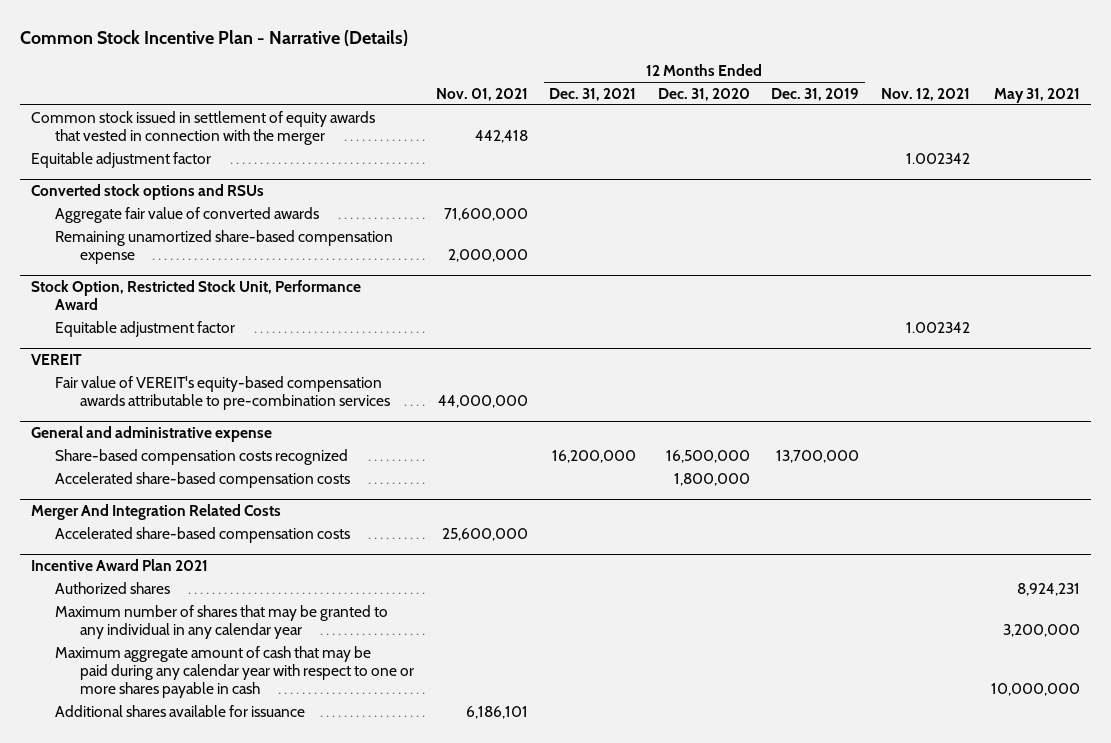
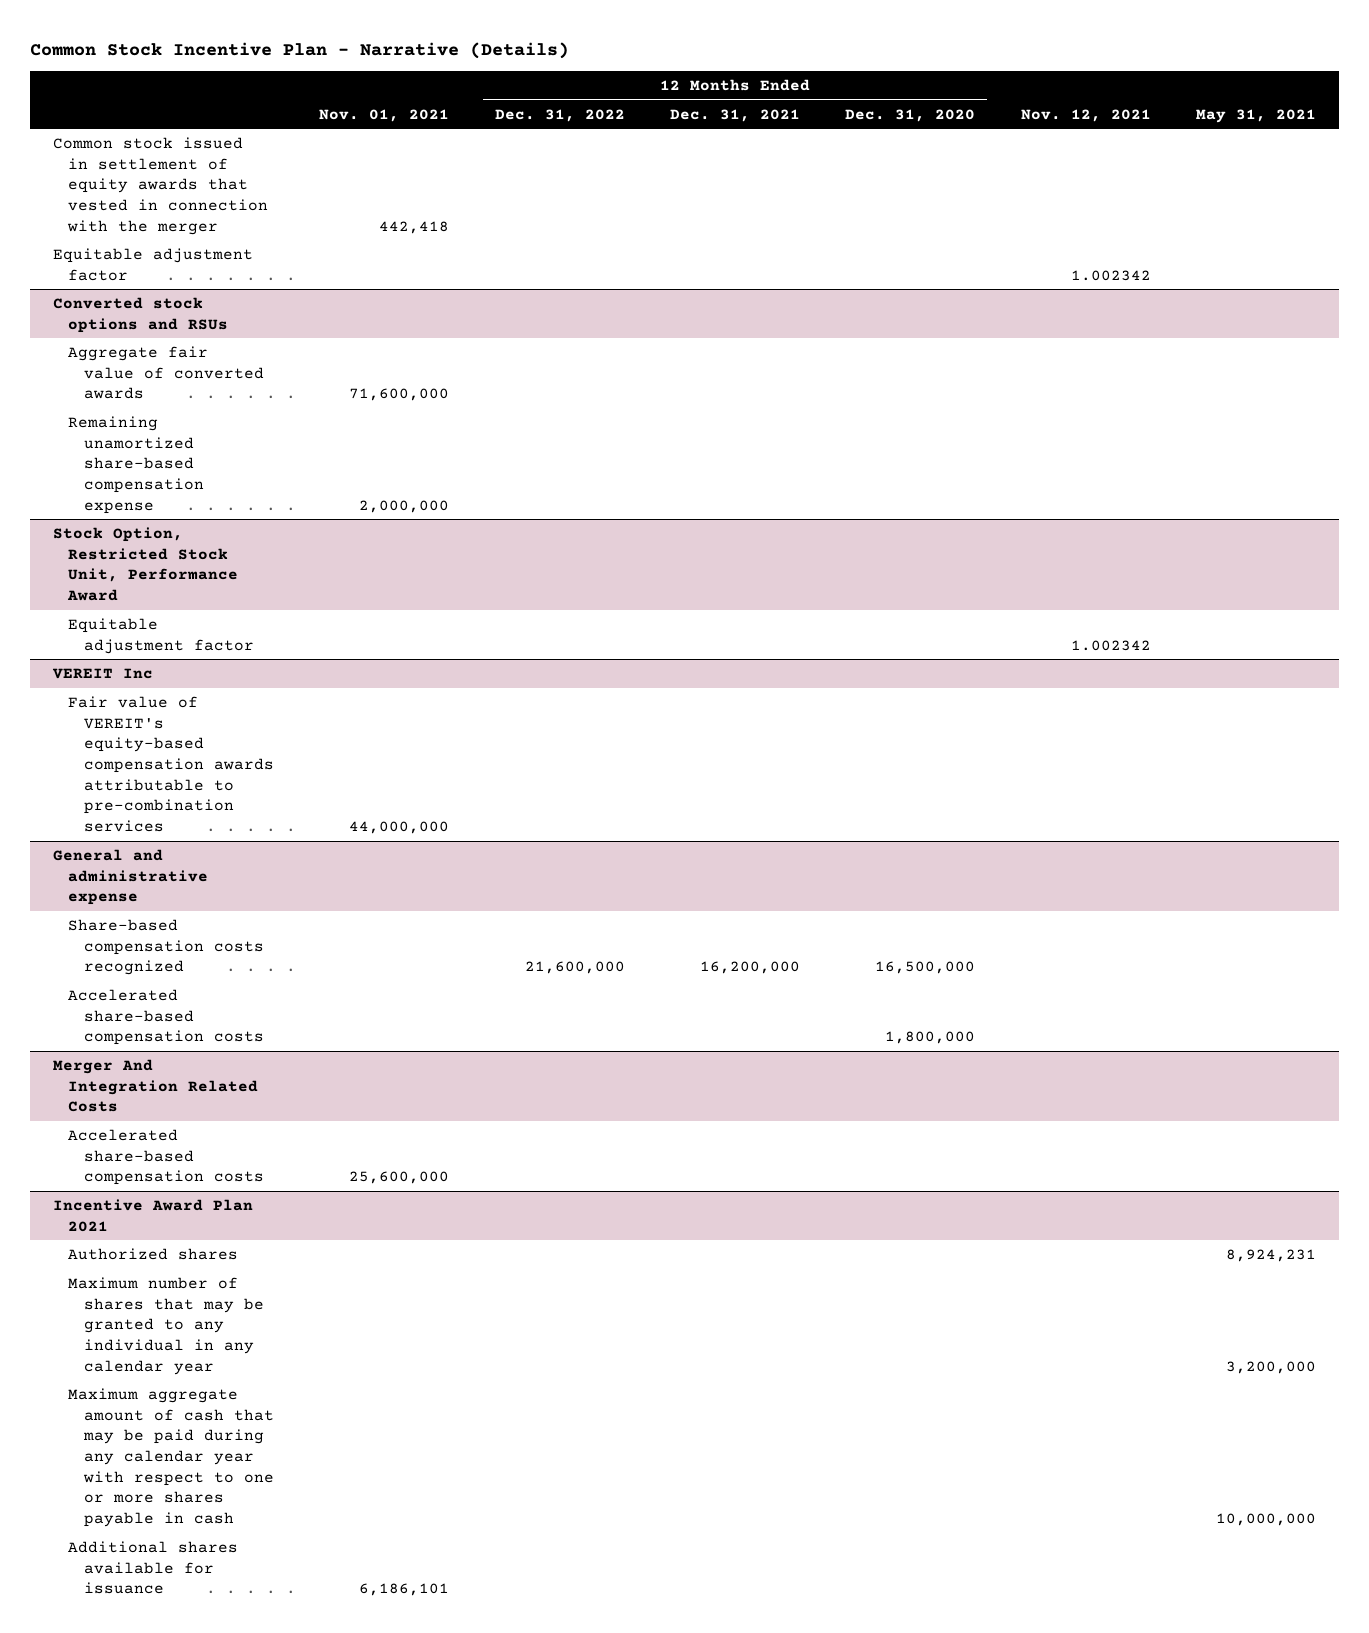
- | Nov. 01, 2021 | 12 Months Ended Dec. 31, 2021 | 12 Months Ended Dec. 31, 2020 | 12 Months Ended Dec. 31, 2019 | Nov. 12, 2021 | May 31, 2021
+ | Nov. 01, 2021 | 12 Months Ended Dec. 31, 2022 | 12 Months Ended Dec. 31, 2021 | 12 Months Ended Dec. 31, 2020 | Nov. 12, 2021 | May 31, 2021
- VEREIT
+ VEREIT Inc

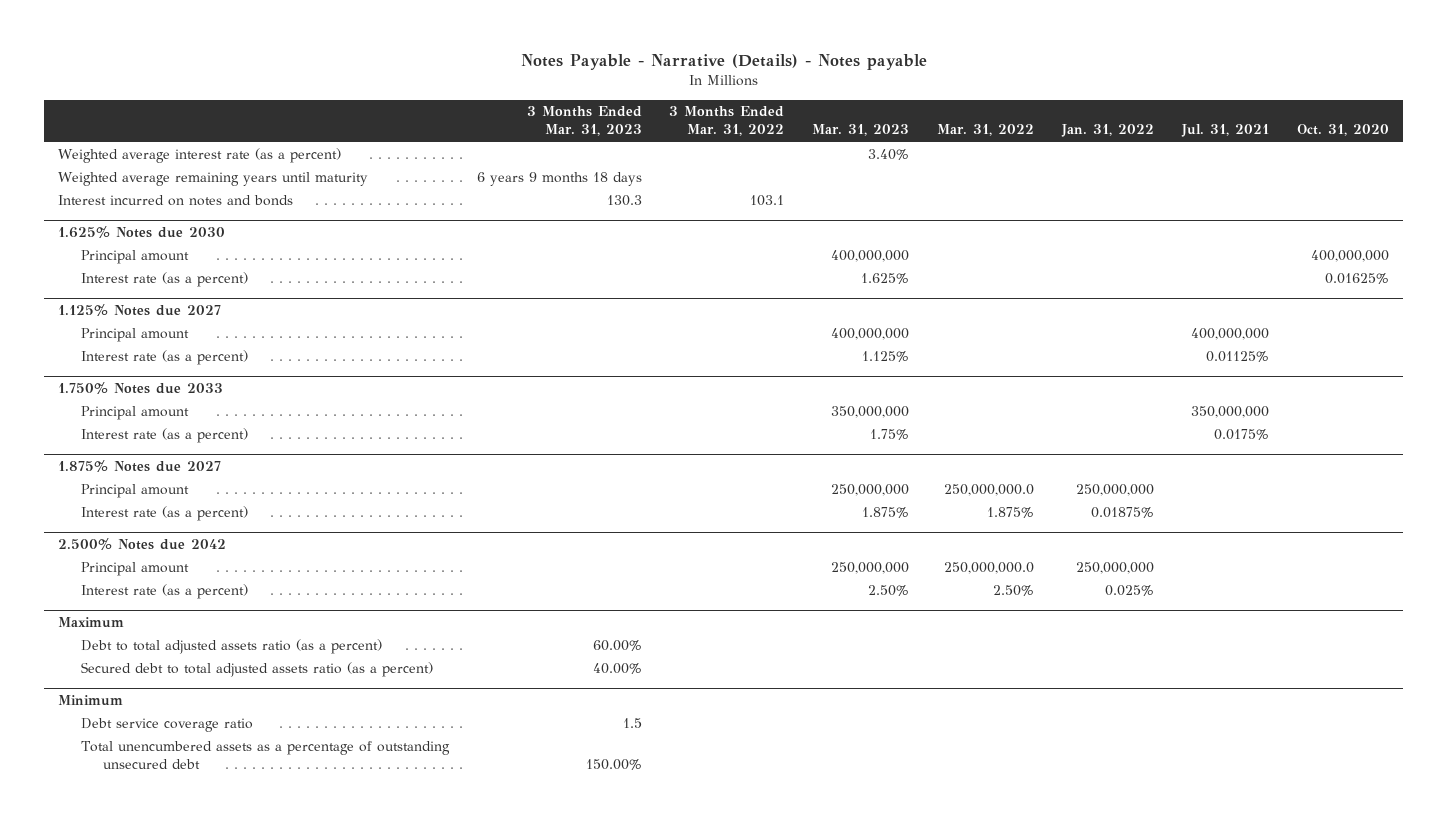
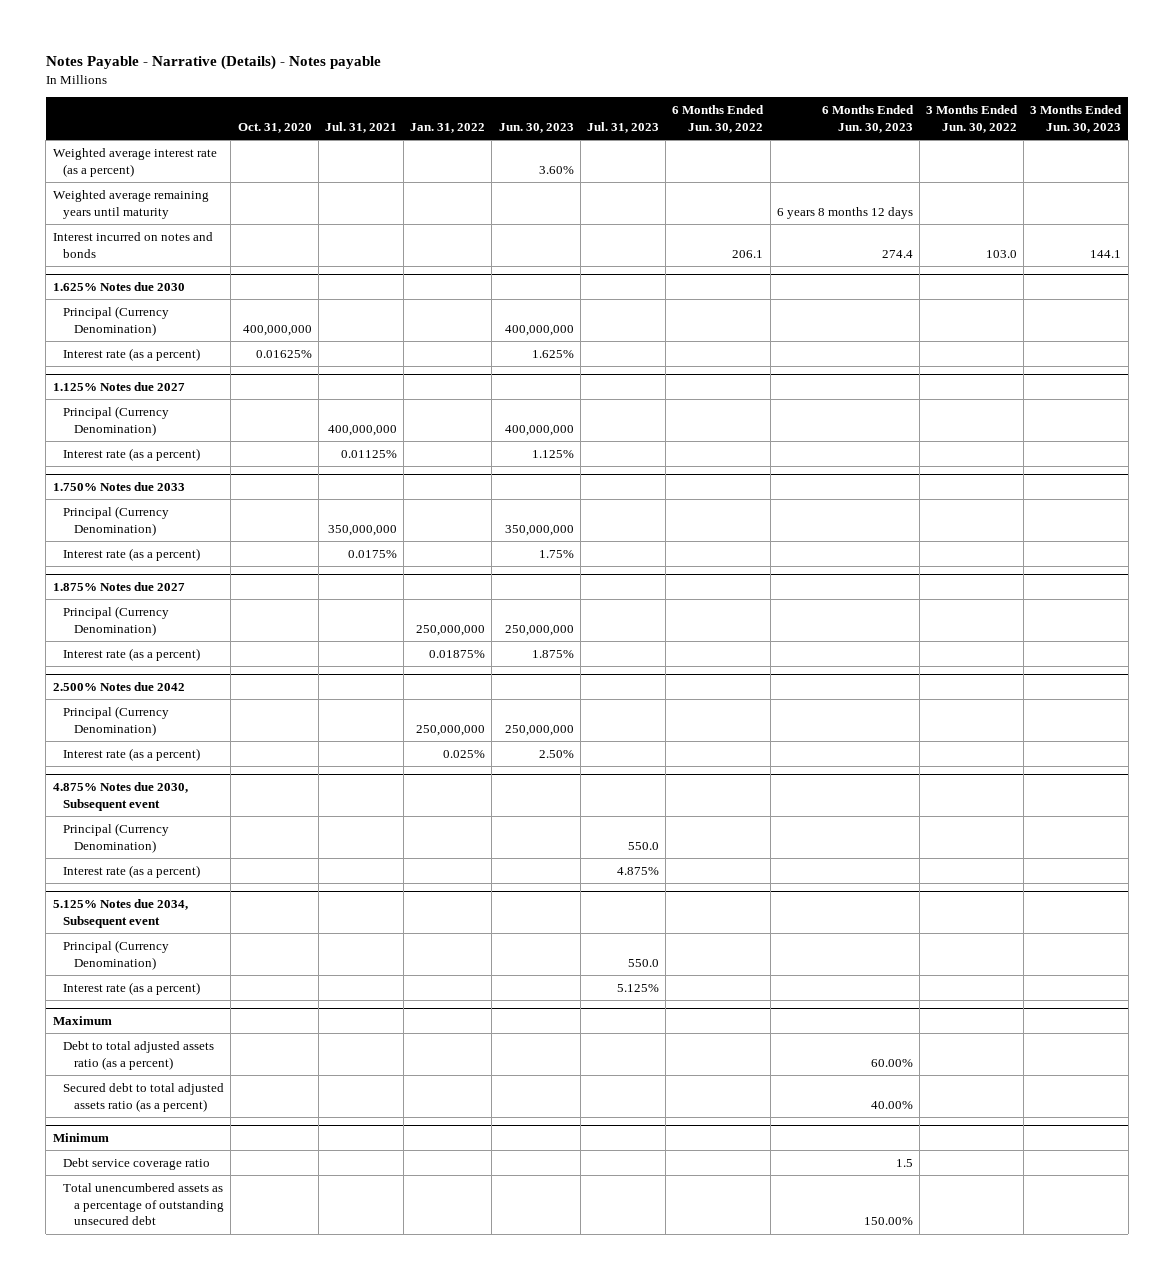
- | 3 Months Ended Mar. 31, 2023 | 3 Months Ended Mar. 31, 2022 | Mar. 31, 2023 | Mar. 31, 2022 | Jan. 31, 2022 | Jul. 31, 2021 | Oct. 31, 2020
+ | Oct. 31, 2020 | Jul. 31, 2021 | Jan. 31, 2022 | Jun. 30, 2023 | Jul. 31, 2023 | 6 Months Ended Jun. 30, 2022 | 6 Months Ended Jun. 30, 2023 | 3 Months Ended Jun. 30, 2022 | 3 Months Ended Jun. 30, 2023
@ 1.625% Notes due 2030
- Principal amount | | | 400,000,000 | | | | 400,000,000
+ Principal (Currency Denomination) | 400,000,000 | | | 400,000,000 | | | | |
@ 1.125% Notes due 2027
- Principal amount | | | 400,000,000 | | | 400,000,000 |
+ Principal (Currency Denomination) | | 400,000,000 | | 400,000,000 | | | | |
@ 1.750% Notes due 2033
- Principal amount | | | 350,000,000 | | | 350,000,000 |
+ Principal (Currency Denomination) | | 350,000,000 | | 350,000,000 | | | | |
@ 1.875% Notes due 2027
- Principal amount | | | 250,000,000 | 250,000,000.0 | 250,000,000 | |
+ Principal (Currency Denomination) | | | 250,000,000 | 250,000,000 | | | | |
@ 2.500% Notes due 2042
- Principal amount | | | 250,000,000 | 250,000,000.0 | 250,000,000 | |
+ Principal (Currency Denomination) | | | 250,000,000 | 250,000,000 | | | | |
+ 4.875% Notes due 2030, Subsequent event
+ Principal (Currency Denomination) | | | | | 550.0 | | | |
+ Interest rate (as a percent) | | | | | 4.875% | | | |
+ 5.125% Notes due 2034, Subsequent event
+ Principal (Currency Denomination) | | | | | 550.0 | | | |
+ Interest rate (as a percent) | | | | | 5.125% | | | |

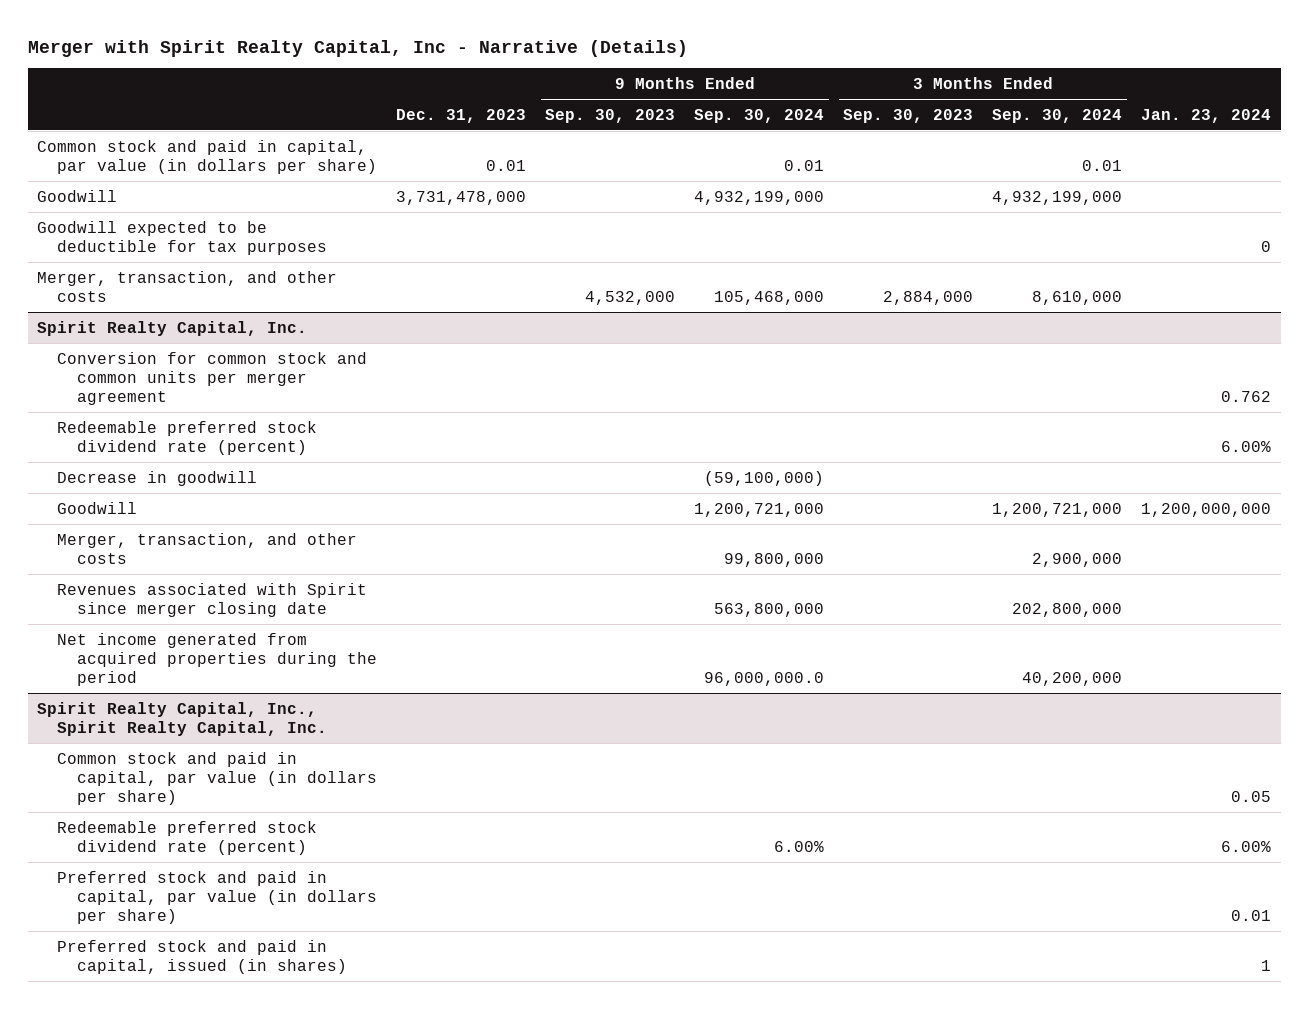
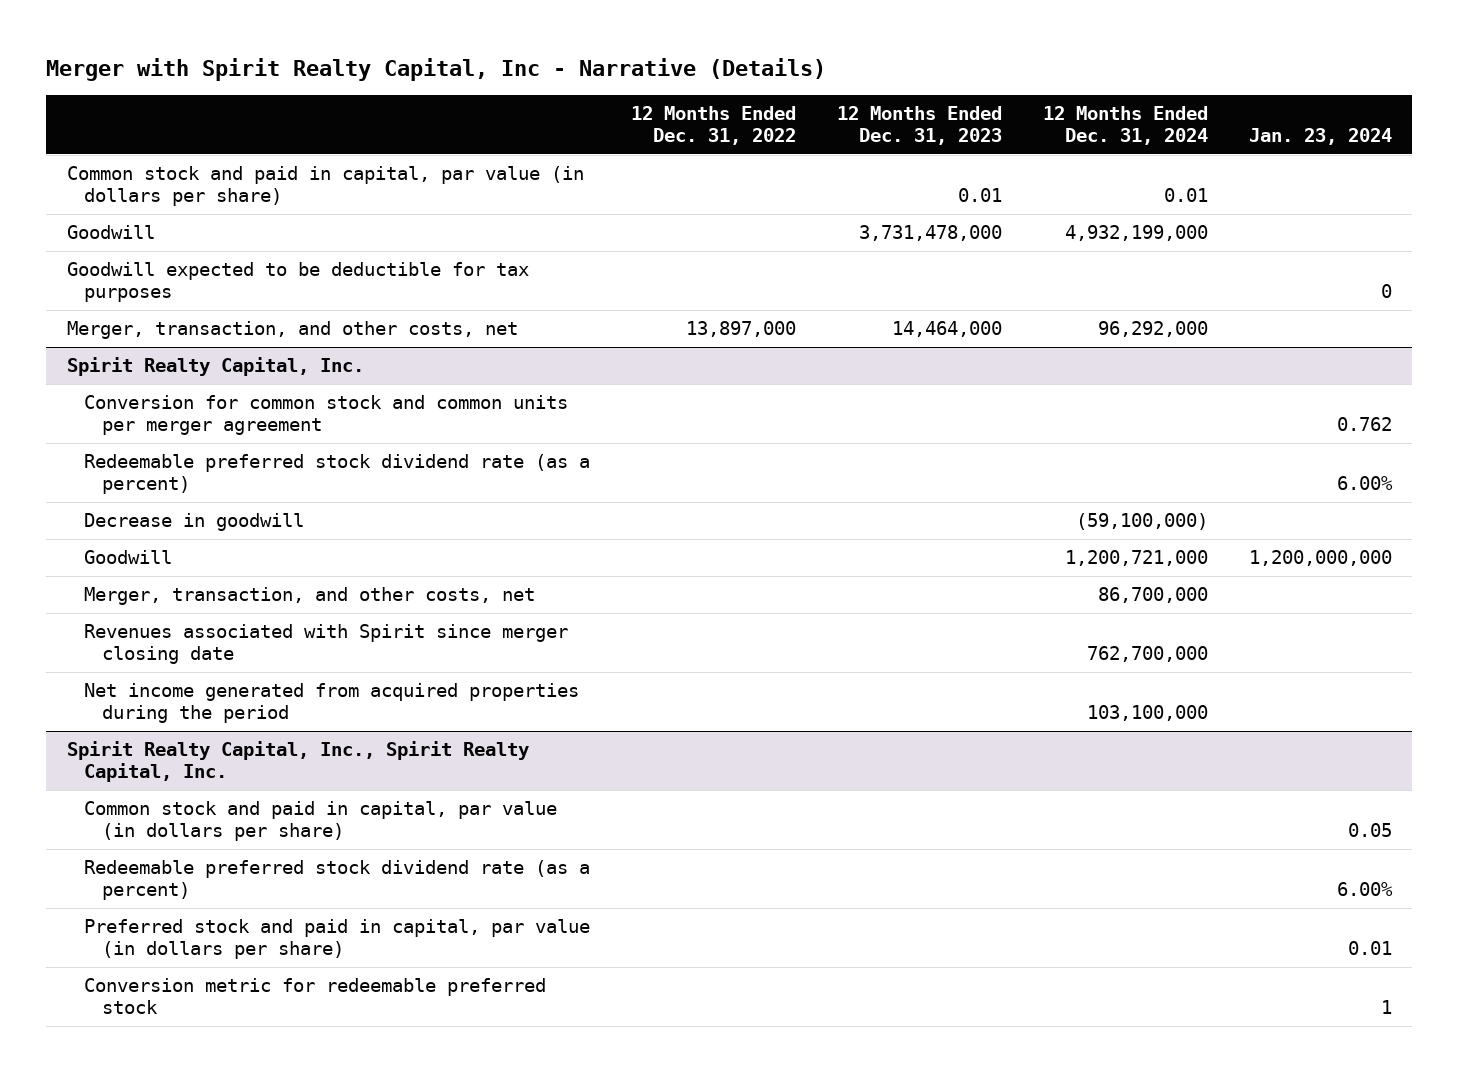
- | Dec. 31, 2023 | 9 Months Ended Sep. 30, 2023 | 9 Months Ended Sep. 30, 2024 | 3 Months Ended Sep. 30, 2023 | 3 Months Ended Sep. 30, 2024 | Jan. 23, 2024
+ | 12 Months Ended Dec. 31, 2022 | 12 Months Ended Dec. 31, 2023 | 12 Months Ended Dec. 31, 2024 | Jan. 23, 2024
- Merger, transaction, and other costs | | 4,532,000 | 105,468,000 | 2,884,000 | 8,610,000 |
+ Merger, transaction, and other costs, net | 13,897,000 | 14,464,000 | 96,292,000 |
@ Spirit Realty Capital, Inc.
- Redeemable preferred stock dividend rate (percent) | | | | | | 6.00%
+ Redeemable preferred stock dividend rate (as a percent) | | | | 6.00%
- Merger, transaction, and other costs | | | 99,800,000 | | 2,900,000 |
+ Merger, transaction, and other costs, net | | | 86,700,000 |
@ Spirit Realty Capital, Inc., Spirit Realty Capital, Inc.
- Redeemable preferred stock dividend rate (percent) | | | 6.00% | | | 6.00%
+ Redeemable preferred stock dividend rate (as a percent) | | | | 6.00%
- Preferred stock and paid in capital, issued (in shares) | | | | | | 1
+ Conversion metric for redeemable preferred stock | | | | 1

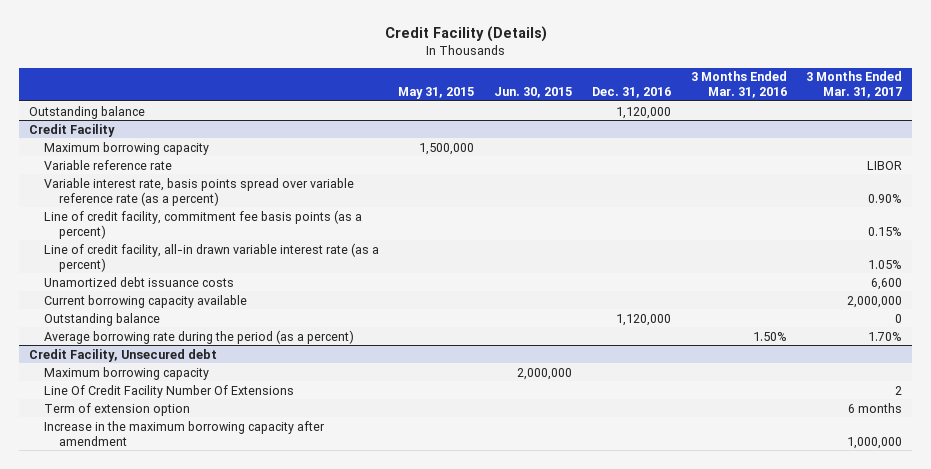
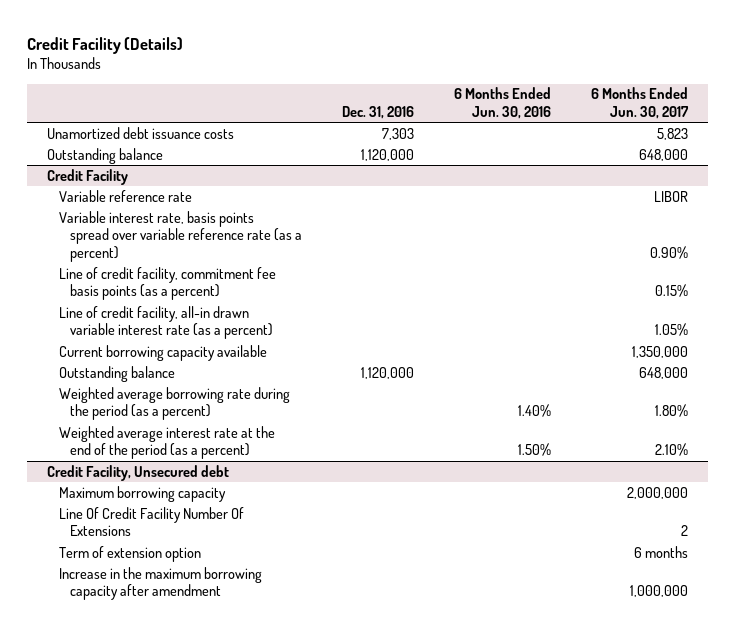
- | May 31, 2015 | Jun. 30, 2015 | Dec. 31, 2016 | 3 Months Ended Mar. 31, 2016 | 3 Months Ended Mar. 31, 2017
+ | Dec. 31, 2016 | 6 Months Ended Jun. 30, 2016 | 6 Months Ended Jun. 30, 2017
+ Unamortized debt issuance costs | 7,303 | | 5,823
@ Credit Facility
- Maximum borrowing capacity | 1,500,000 | | | |
- Unamortized debt issuance costs | | | | | 6,600
- Average borrowing rate during the period (as a percent) | | | | 1.50% | 1.70%
+ Weighted average borrowing rate during the period (as a percent) | | 1.40% | 1.80%
+ Weighted average interest rate at the end of the period (as a percent) | | 1.50% | 2.10%

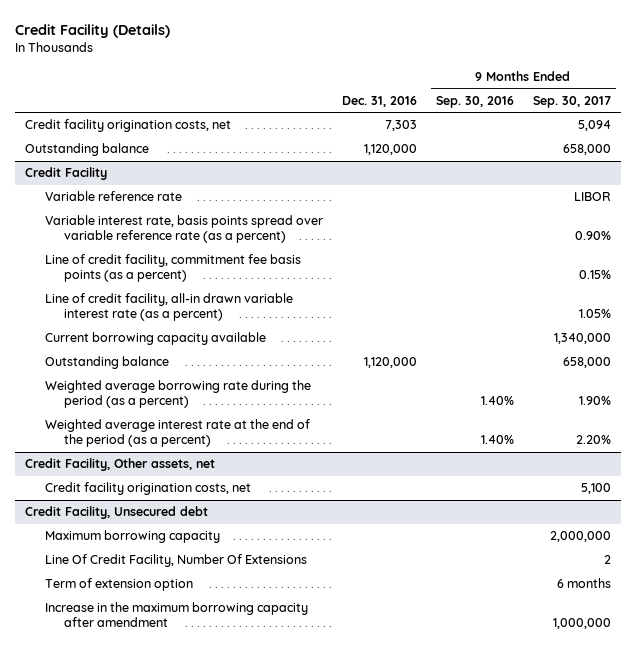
- | Dec. 31, 2016 | 6 Months Ended Jun. 30, 2016 | 6 Months Ended Jun. 30, 2017
+ | Dec. 31, 2016 | 9 Months Ended Sep. 30, 2016 | 9 Months Ended Sep. 30, 2017
- Unamortized debt issuance costs | 7,303 | | 5,823
+ Credit facility origination costs, net | 7,303 | | 5,094
+ Credit Facility, Other assets, net
+ Credit facility origination costs, net | | | 5,100
@ Credit Facility, Unsecured debt
- Line Of Credit Facility Number Of Extensions | | | 2
+ Line Of Credit Facility, Number Of Extensions | | | 2

